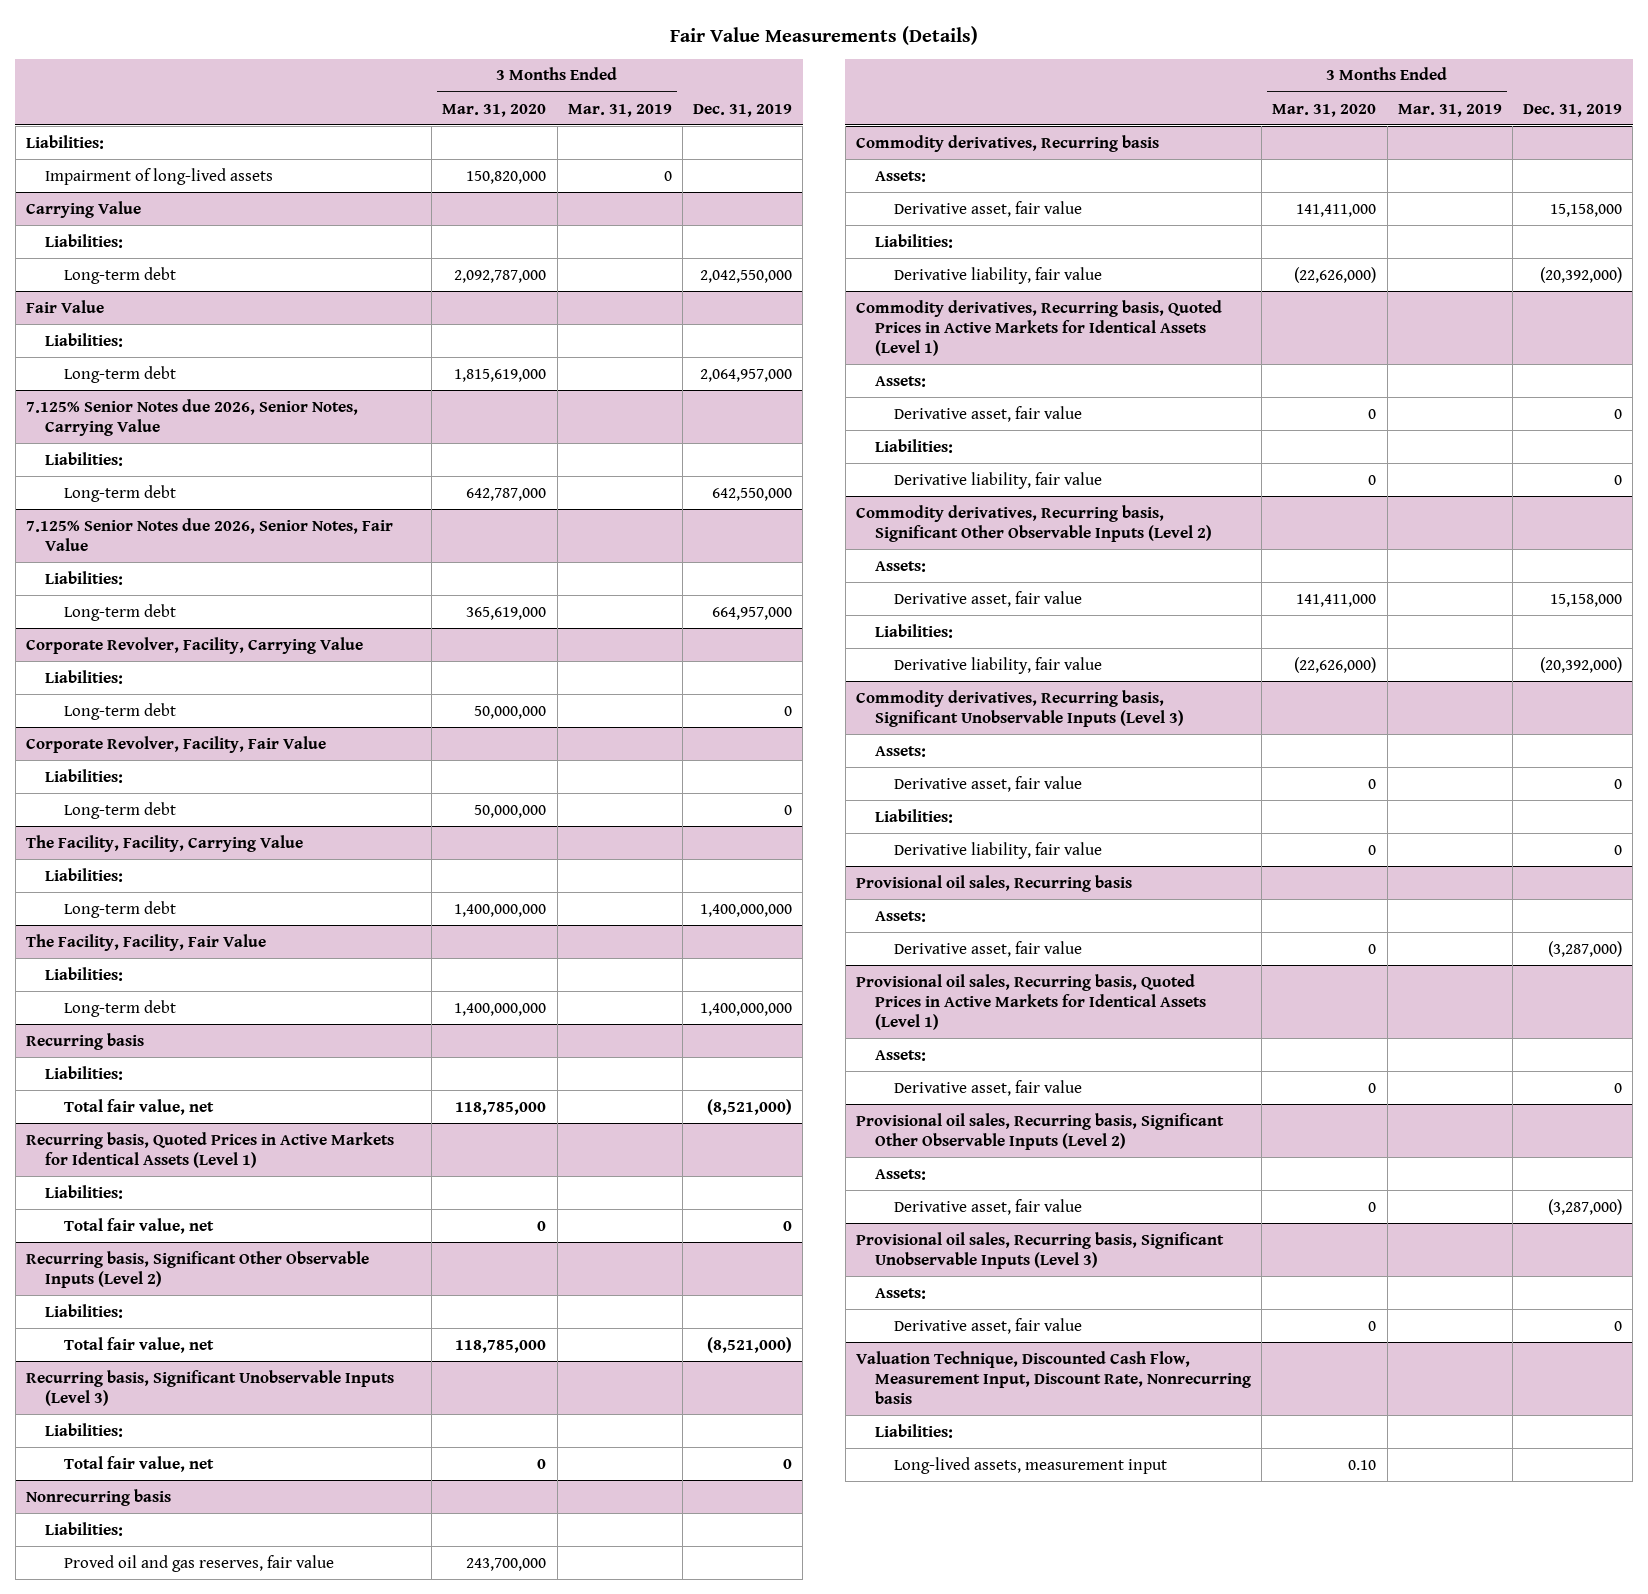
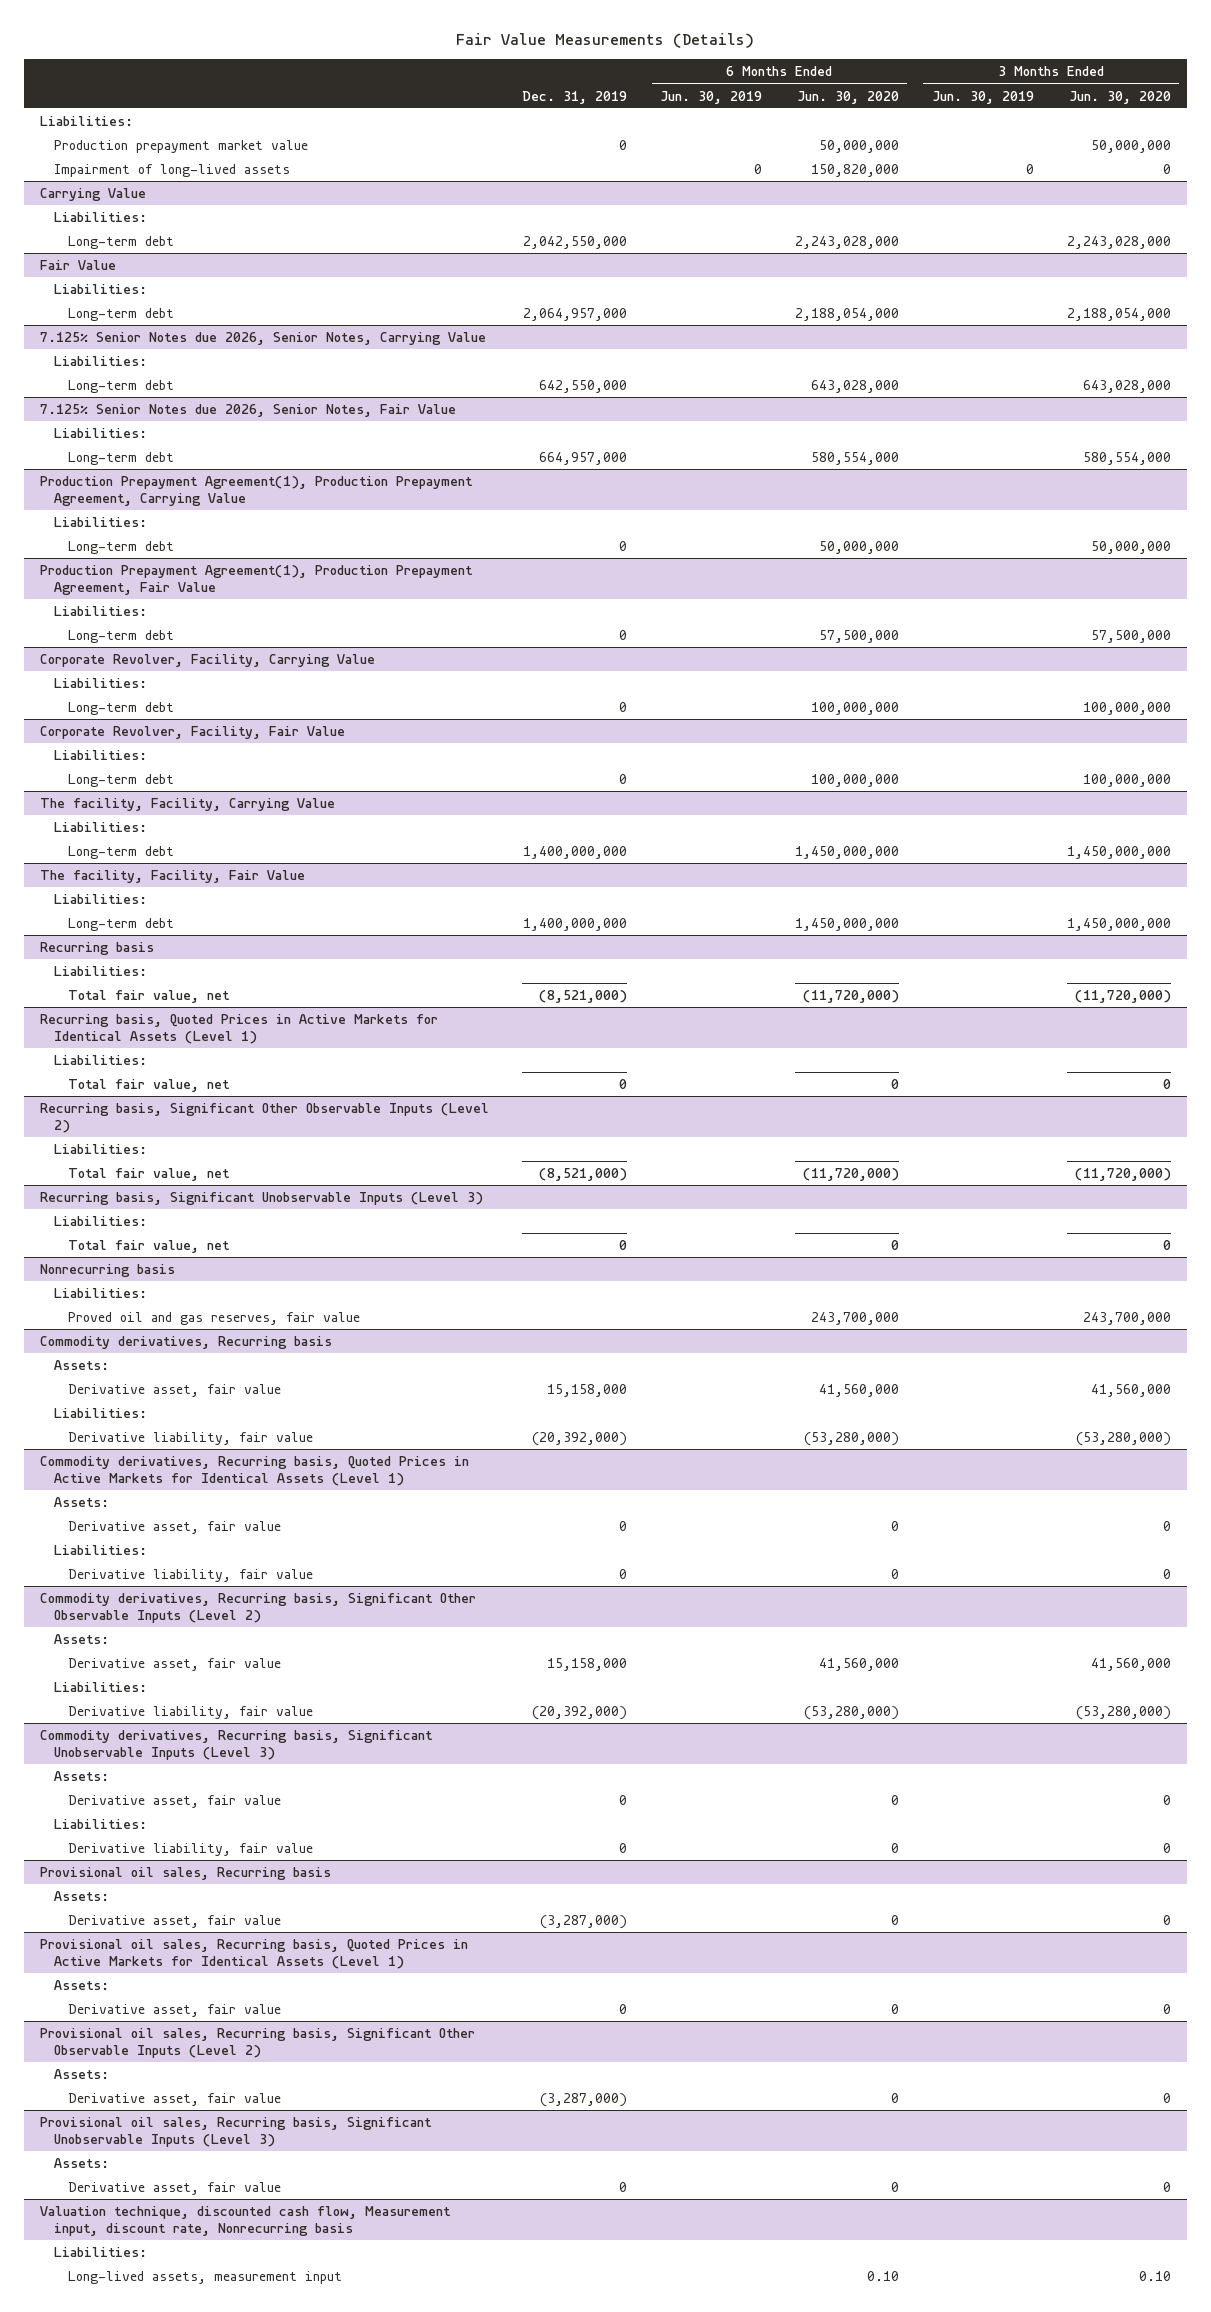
- | 3 Months Ended Mar. 31, 2020 | 3 Months Ended Mar. 31, 2019 | Dec. 31, 2019
+ | Dec. 31, 2019 | 6 Months Ended Jun. 30, 2019 | 6 Months Ended Jun. 30, 2020 | 3 Months Ended Jun. 30, 2019 | 3 Months Ended Jun. 30, 2020
+ Production prepayment market value | 0 | | 50,000,000 | | 50,000,000
+ Production Prepayment Agreement(1), Production Prepayment Agreement, Carrying Value
+ Liabilities:
+ Long-term debt | 0 | | 50,000,000 | | 50,000,000
+ Production Prepayment Agreement(1), Production Prepayment Agreement, Fair Value
+ Liabilities:
+ Long-term debt | 0 | | 57,500,000 | | 57,500,000
- The Facility, Facility, Carrying Value
+ The facility, Facility, Carrying Value
- The Facility, Facility, Fair Value
+ The facility, Facility, Fair Value
- Valuation Technique, Discounted Cash Flow, Measurement Input, Discount Rate, Nonrecurring basis
+ Valuation technique, discounted cash flow, Measurement input, discount rate, Nonrecurring basis

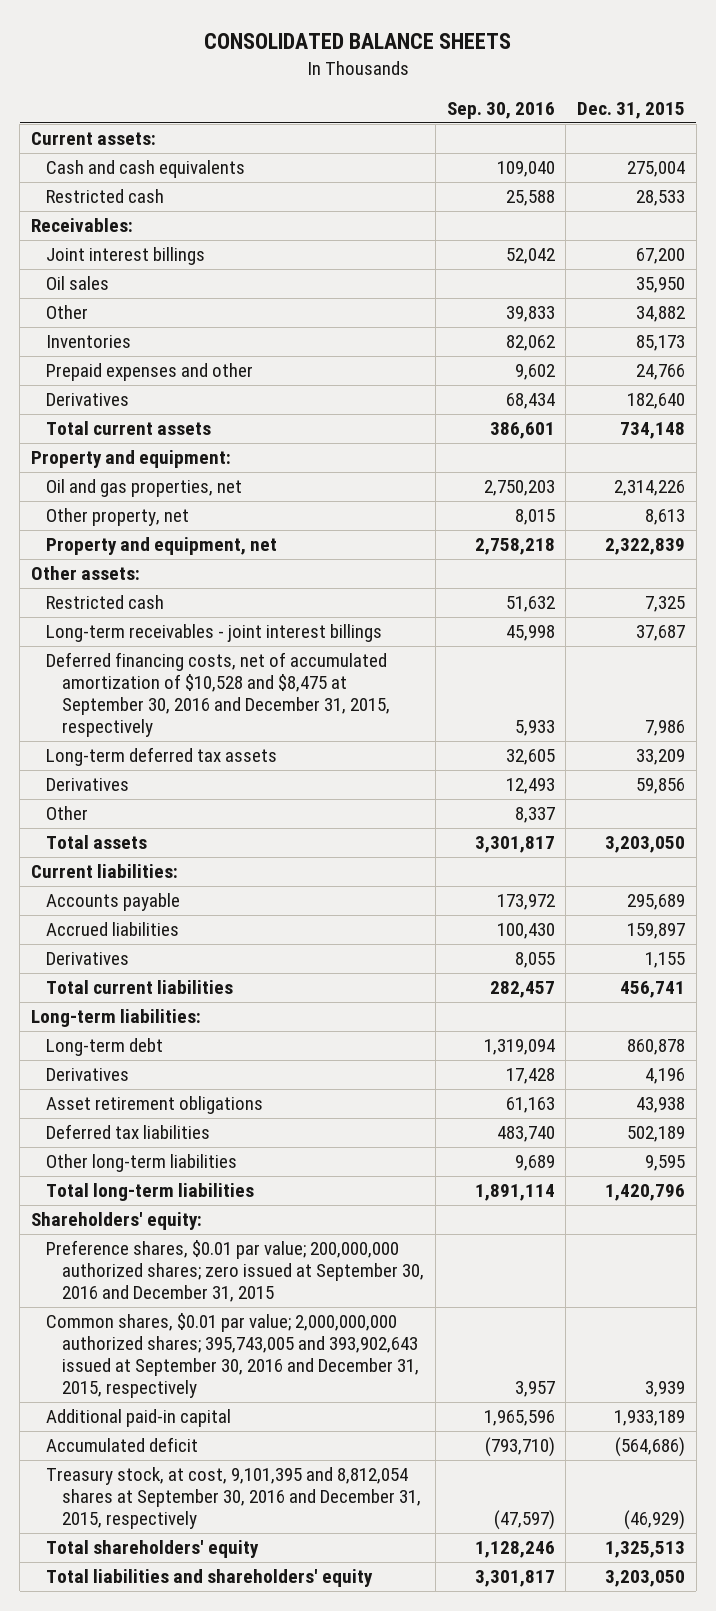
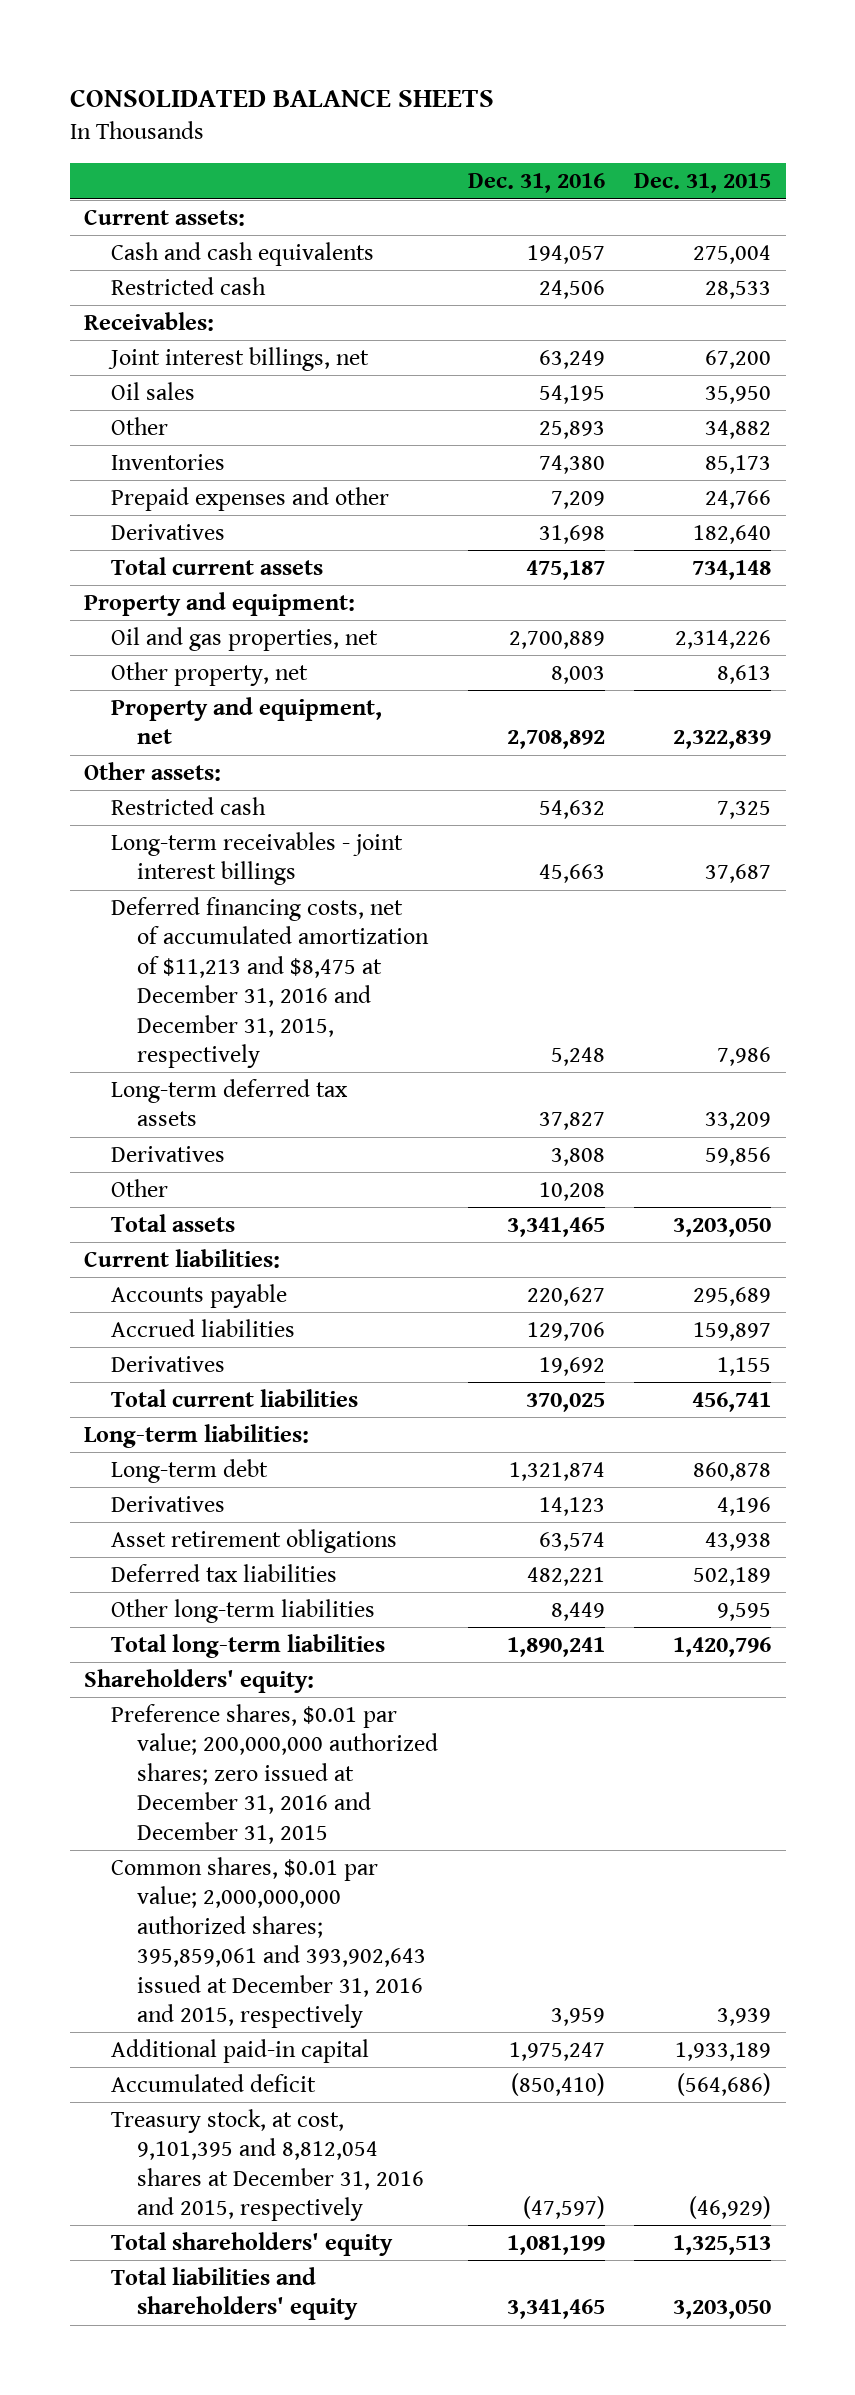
- | Sep. 30, 2016 | Dec. 31, 2015
+ | Dec. 31, 2016 | Dec. 31, 2015
- Joint interest billings | 52,042 | 67,200
+ Joint interest billings, net | 63,249 | 67,200
- Deferred financing costs, net of accumulated amortization of $10,528 and $8,475 at September 30, 2016 and December 31, 2015, respectively | 5,933 | 7,986
+ Deferred financing costs, net of accumulated amortization of $11,213 and $8,475 at December 31, 2016 and December 31, 2015, respectively | 5,248 | 7,986
- Preference shares, $0.01 par value; 200,000,000 authorized shares; zero issued at September 30, 2016 and December 31, 2015
- Common shares, $0.01 par value; 2,000,000,000 authorized shares; 395,743,005 and 393,902,643 issued at September 30, 2016 and December 31, 2015, respectively | 3,957 | 3,939
+ Preference shares, $0.01 par value; 200,000,000 authorized shares; zero issued at December 31, 2016 and December 31, 2015
+ Common shares, $0.01 par value; 2,000,000,000 authorized shares; 395,859,061 and 393,902,643 issued at December 31, 2016 and 2015, respectively | 3,959 | 3,939
- Treasury stock, at cost, 9,101,395 and 8,812,054 shares at September 30, 2016 and December 31, 2015, respectively | (47,597) | (46,929)
+ Treasury stock, at cost, 9,101,395 and 8,812,054 shares at December 31, 2016 and 2015, respectively | (47,597) | (46,929)

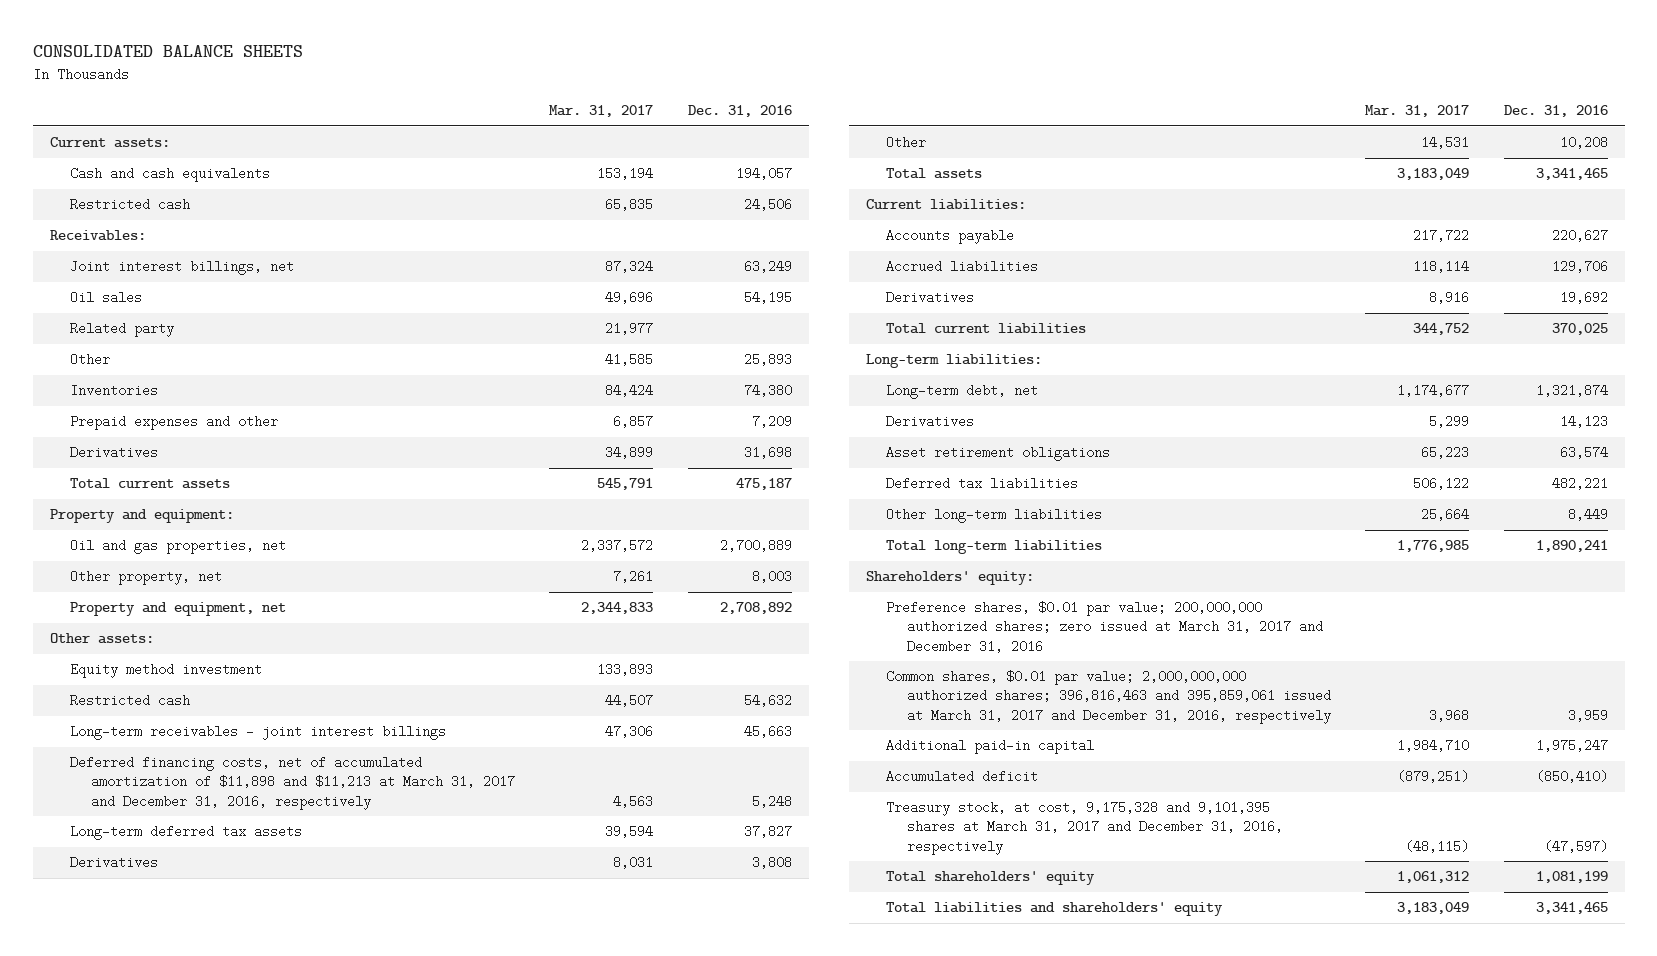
- | Dec. 31, 2016 | Dec. 31, 2015
+ | Mar. 31, 2017 | Dec. 31, 2016
+ Related party | 21,977 |
+ Equity method investment | 133,893 |
- Deferred financing costs, net of accumulated amortization of $11,213 and $8,475 at December 31, 2016 and December 31, 2015, respectively | 5,248 | 7,986
+ Deferred financing costs, net of accumulated amortization of $11,898 and $11,213 at March 31, 2017 and December 31, 2016, respectively | 4,563 | 5,248
- Long-term debt | 1,321,874 | 860,878
+ Long-term debt, net | 1,174,677 | 1,321,874
- Preference shares, $0.01 par value; 200,000,000 authorized shares; zero issued at December 31, 2016 and December 31, 2015
- Common shares, $0.01 par value; 2,000,000,000 authorized shares; 395,859,061 and 393,902,643 issued at December 31, 2016 and 2015, respectively | 3,959 | 3,939
+ Preference shares, $0.01 par value; 200,000,000 authorized shares; zero issued at March 31, 2017 and December 31, 2016
+ Common shares, $0.01 par value; 2,000,000,000 authorized shares; 396,816,463 and 395,859,061 issued at March 31, 2017 and December 31, 2016, respectively | 3,968 | 3,959
- Treasury stock, at cost, 9,101,395 and 8,812,054 shares at December 31, 2016 and 2015, respectively | (47,597) | (46,929)
+ Treasury stock, at cost, 9,175,328 and 9,101,395 shares at March 31, 2017 and December 31, 2016, respectively | (48,115) | (47,597)

